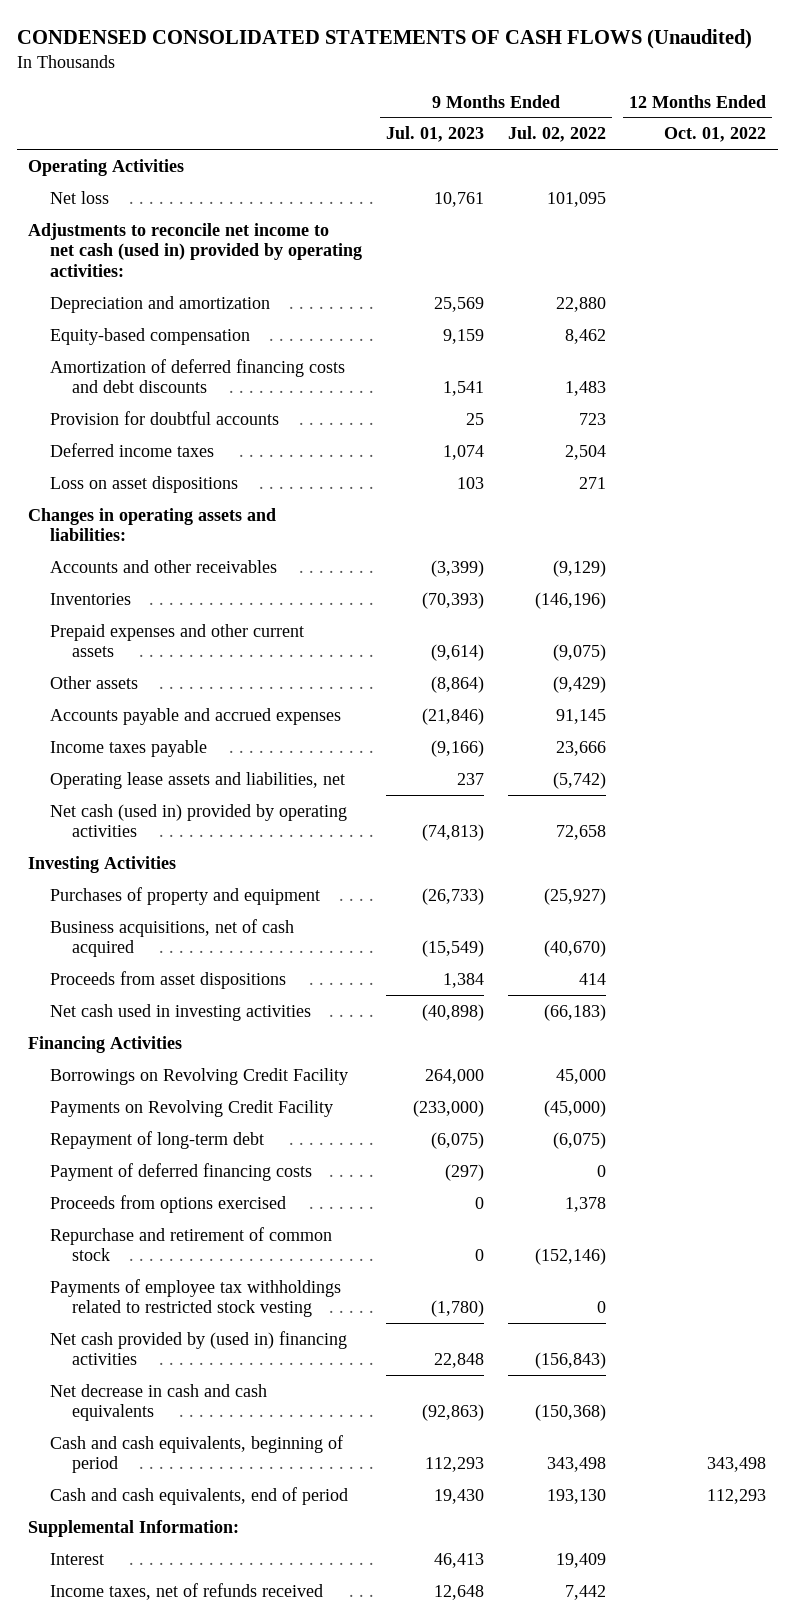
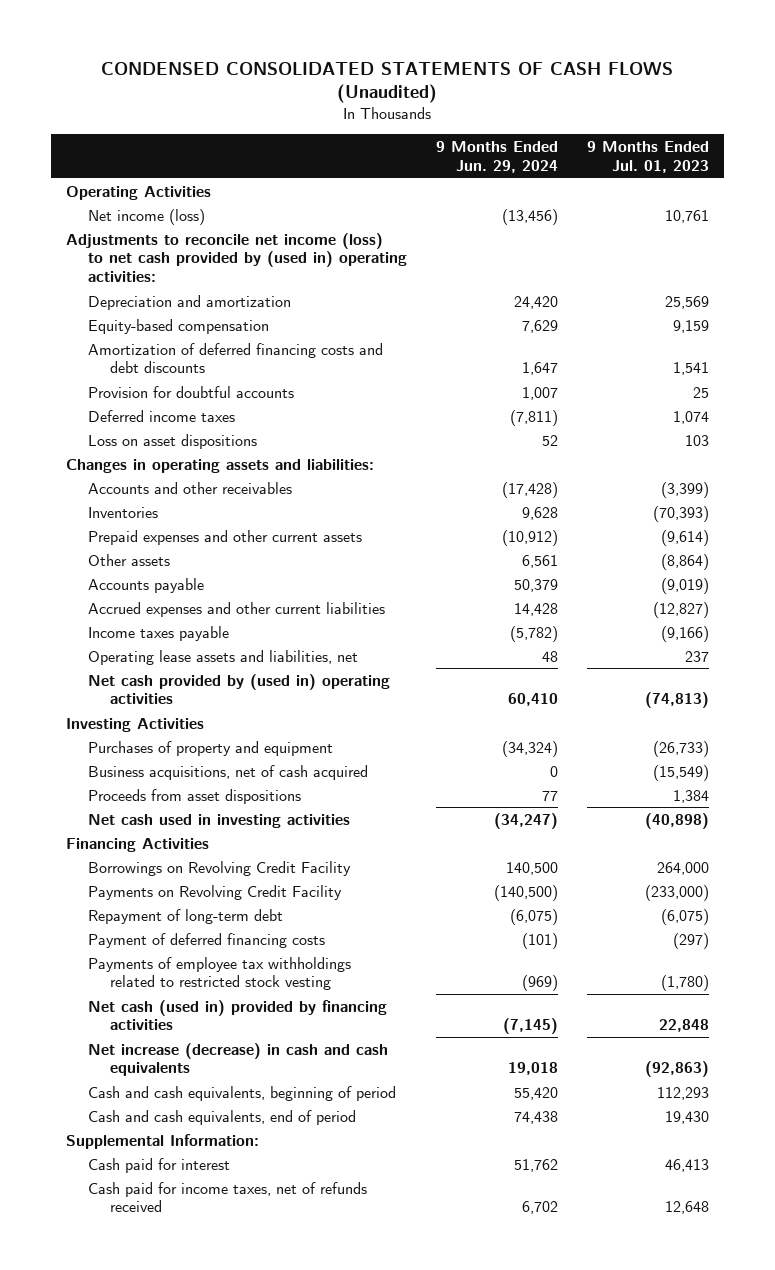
- | 9 Months Ended Jul. 01, 2023 | 9 Months Ended Jul. 02, 2022 | 12 Months Ended Oct. 01, 2022
+ | 9 Months Ended Jun. 29, 2024 | 9 Months Ended Jul. 01, 2023
- Net loss | 10,761 | 101,095 |
- Adjustments to reconcile net income to net cash (used in) provided by operating activities:
+ Net income (loss) | (13,456) | 10,761
+ Adjustments to reconcile net income (loss) to net cash provided by (used in) operating activities:
- Accounts payable and accrued expenses | (21,846) | 91,145 |
+ Accounts payable | 50,379 | (9,019)
+ Accrued expenses and other current liabilities | 14,428 | (12,827)
- Net cash (used in) provided by operating activities | (74,813) | 72,658 |
+ Net cash provided by (used in) operating activities | 60,410 | (74,813)
- Proceeds from options exercised | 0 | 1,378 |
- Repurchase and retirement of common stock | 0 | (152,146) |
- Net cash provided by (used in) financing activities | 22,848 | (156,843) |
- Net decrease in cash and cash equivalents | (92,863) | (150,368) |
+ Net cash (used in) provided by financing activities | (7,145) | 22,848
+ Net increase (decrease) in cash and cash equivalents | 19,018 | (92,863)
- Interest | 46,413 | 19,409 |
- Income taxes, net of refunds received | 12,648 | 7,442 |
+ Cash paid for interest | 51,762 | 46,413
+ Cash paid for income taxes, net of refunds received | 6,702 | 12,648

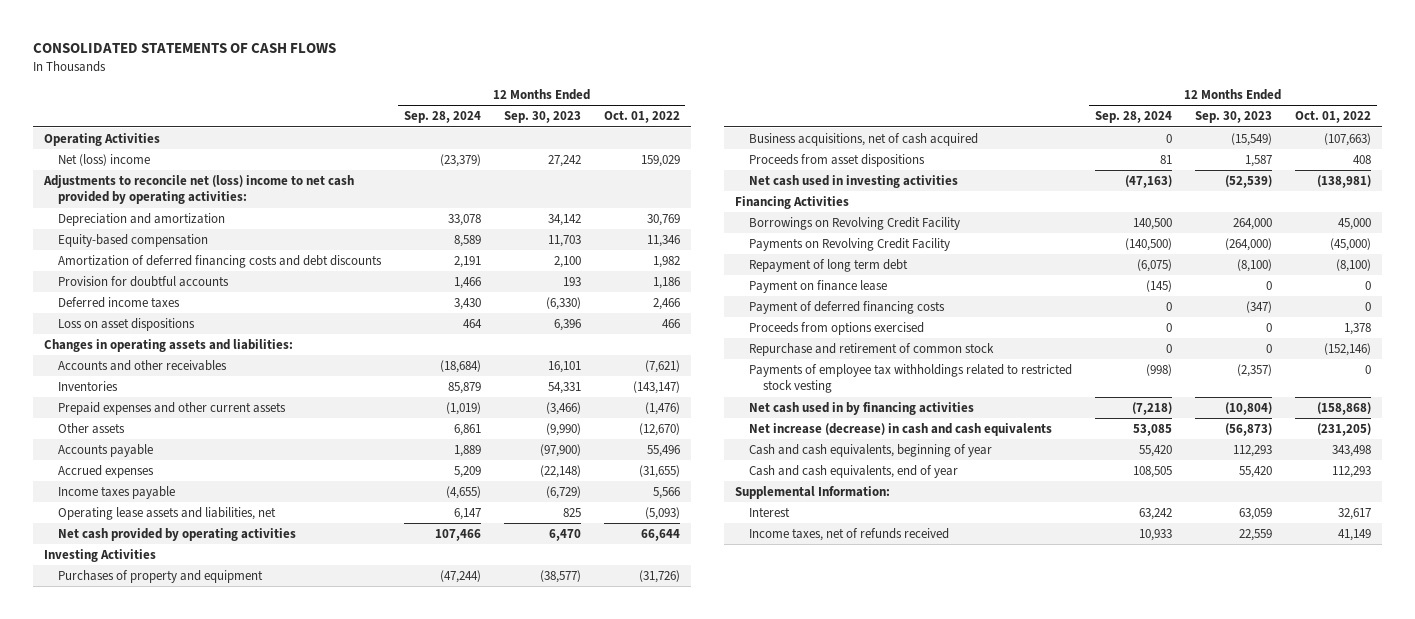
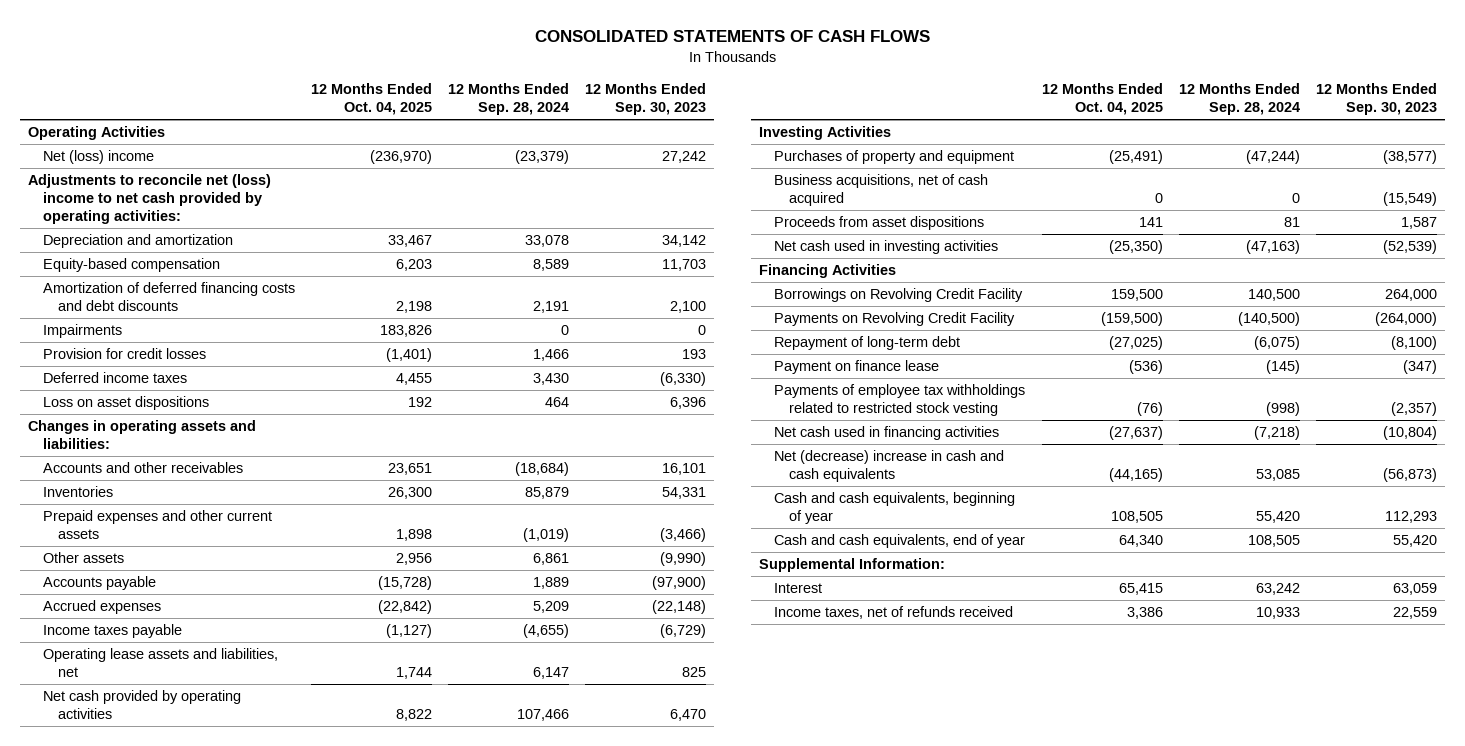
- | 12 Months Ended Sep. 28, 2024 | 12 Months Ended Sep. 30, 2023 | 12 Months Ended Oct. 01, 2022
+ | 12 Months Ended Oct. 04, 2025 | 12 Months Ended Sep. 28, 2024 | 12 Months Ended Sep. 30, 2023
- Provision for doubtful accounts | 1,466 | 193 | 1,186
+ Impairments | 183,826 | 0 | 0
+ Provision for credit losses | (1,401) | 1,466 | 193
- Repayment of long term debt | (6,075) | (8,100) | (8,100)
- Payment on finance lease | (145) | 0 | 0
- Payment of deferred financing costs | 0 | (347) | 0
- Proceeds from options exercised | 0 | 0 | 1,378
- Repurchase and retirement of common stock | 0 | 0 | (152,146)
+ Repayment of long-term debt | (27,025) | (6,075) | (8,100)
+ Payment on finance lease | (536) | (145) | (347)
- Net cash used in by financing activities | (7,218) | (10,804) | (158,868)
- Net increase (decrease) in cash and cash equivalents | 53,085 | (56,873) | (231,205)
+ Net cash used in financing activities | (27,637) | (7,218) | (10,804)
+ Net (decrease) increase in cash and cash equivalents | (44,165) | 53,085 | (56,873)

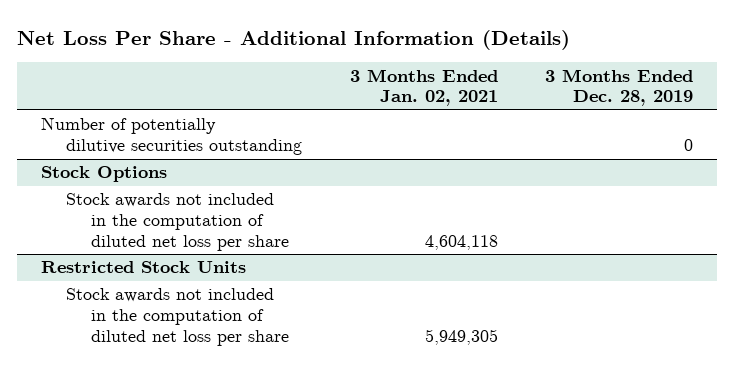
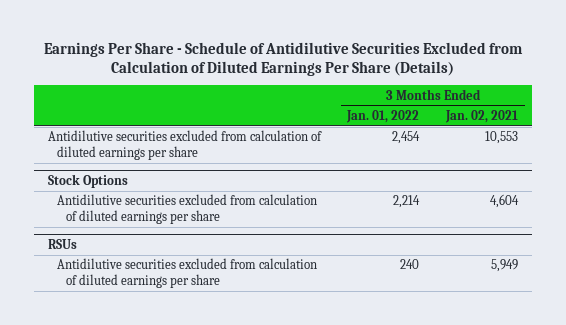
- Net Loss Per Share - Additional Information (Details)
+ Earnings Per Share - Schedule of Antidilutive Securities Excluded from Calculation of Diluted Earnings Per Share (Details)
- | 3 Months Ended Jan. 02, 2021 | 3 Months Ended Dec. 28, 2019
+ | 3 Months Ended Jan. 01, 2022 | 3 Months Ended Jan. 02, 2021
- Number of potentially dilutive securities outstanding | | 0
+ Antidilutive securities excluded from calculation of diluted earnings per share | 2,454 | 10,553
@ Stock Options
- Stock awards not included in the computation of diluted net loss per share | 4,604,118 |
- Restricted Stock Units
- Stock awards not included in the computation of diluted net loss per share | 5,949,305 |
@ Stock Options
+ Antidilutive securities excluded from calculation of diluted earnings per share | 2,214 | 4,604
+ RSUs
+ Antidilutive securities excluded from calculation of diluted earnings per share | 240 | 5,949

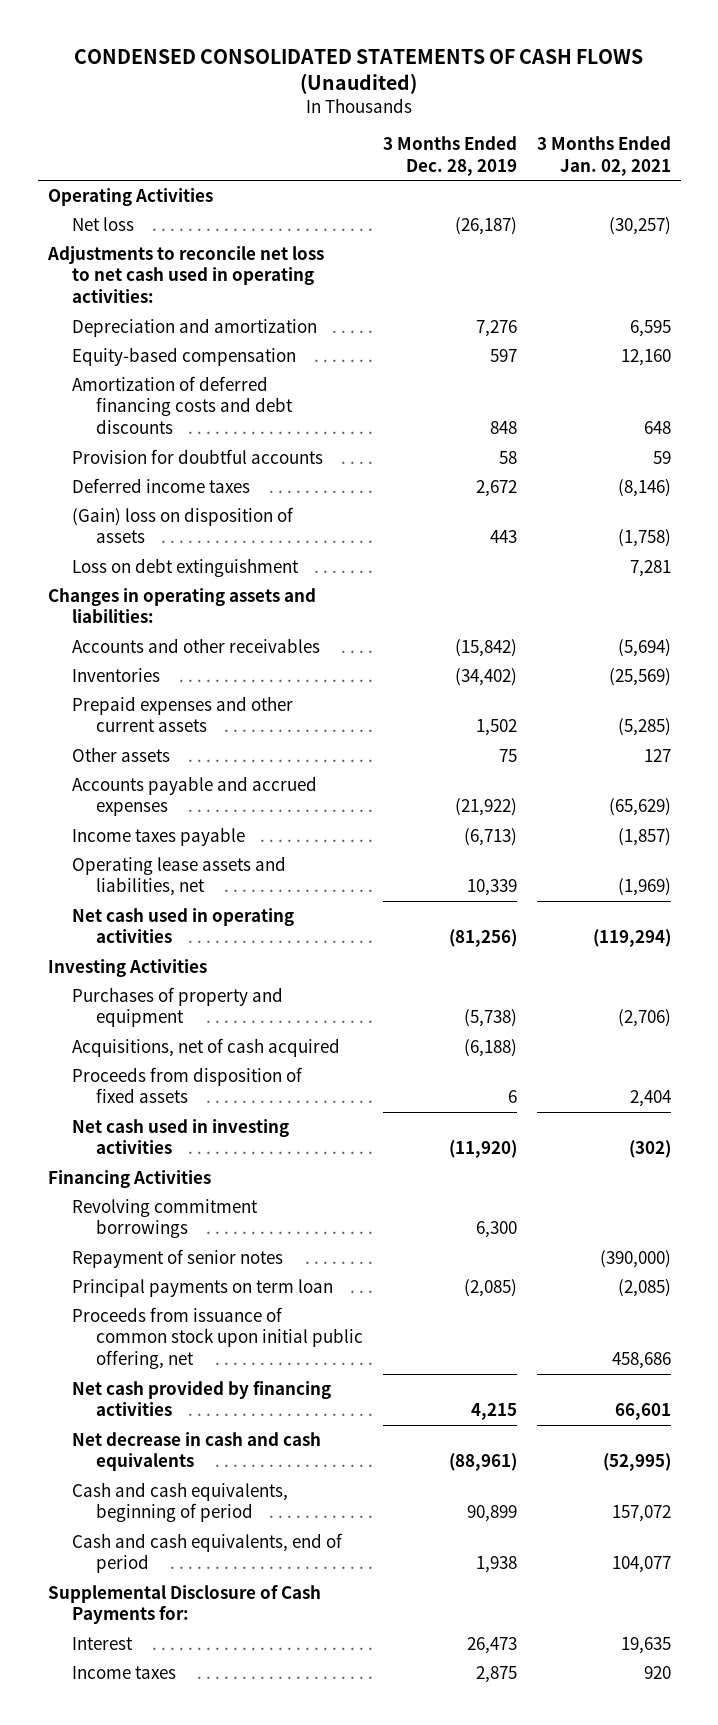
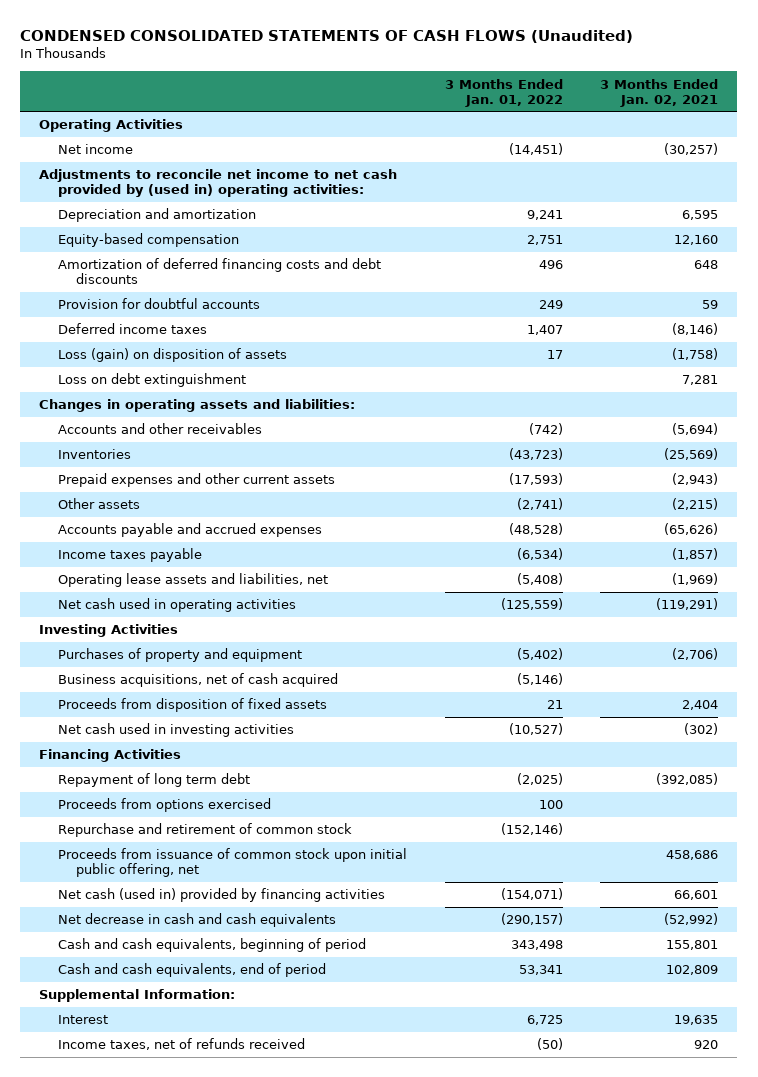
- | 3 Months Ended Dec. 28, 2019 | 3 Months Ended Jan. 02, 2021
+ | 3 Months Ended Jan. 01, 2022 | 3 Months Ended Jan. 02, 2021
- Net loss | (26,187) | (30,257)
- Adjustments to reconcile net loss to net cash used in operating activities:
+ Net income | (14,451) | (30,257)
+ Adjustments to reconcile net income to net cash provided by (used in) operating activities:
- (Gain) loss on disposition of assets | 443 | (1,758)
+ Loss (gain) on disposition of assets | 17 | (1,758)
- Prepaid expenses and other current assets | 1,502 | (5,285)
- Other assets | 75 | 127
- Accounts payable and accrued expenses | (21,922) | (65,629)
+ Prepaid expenses and other current assets | (17,593) | (2,943)
+ Other assets | (2,741) | (2,215)
+ Accounts payable and accrued expenses | (48,528) | (65,626)
- Net cash used in operating activities | (81,256) | (119,294)
+ Net cash used in operating activities | (125,559) | (119,291)
- Acquisitions, net of cash acquired | (6,188) |
+ Business acquisitions, net of cash acquired | (5,146) |
- Revolving commitment borrowings | 6,300 |
- Repayment of senior notes | | (390,000)
- Principal payments on term loan | (2,085) | (2,085)
+ Repayment of long term debt | (2,025) | (392,085)
+ Proceeds from options exercised | 100 |
+ Repurchase and retirement of common stock | (152,146) |
- Net cash provided by financing activities | 4,215 | 66,601
- Net decrease in cash and cash equivalents | (88,961) | (52,995)
- Cash and cash equivalents, beginning of period | 90,899 | 157,072
- Cash and cash equivalents, end of period | 1,938 | 104,077
- Supplemental Disclosure of Cash Payments for:
+ Net cash (used in) provided by financing activities | (154,071) | 66,601
+ Net decrease in cash and cash equivalents | (290,157) | (52,992)
+ Cash and cash equivalents, beginning of period | 343,498 | 155,801
+ Cash and cash equivalents, end of period | 53,341 | 102,809
+ Supplemental Information:
- Income taxes | 2,875 | 920
+ Income taxes, net of refunds received | (50) | 920

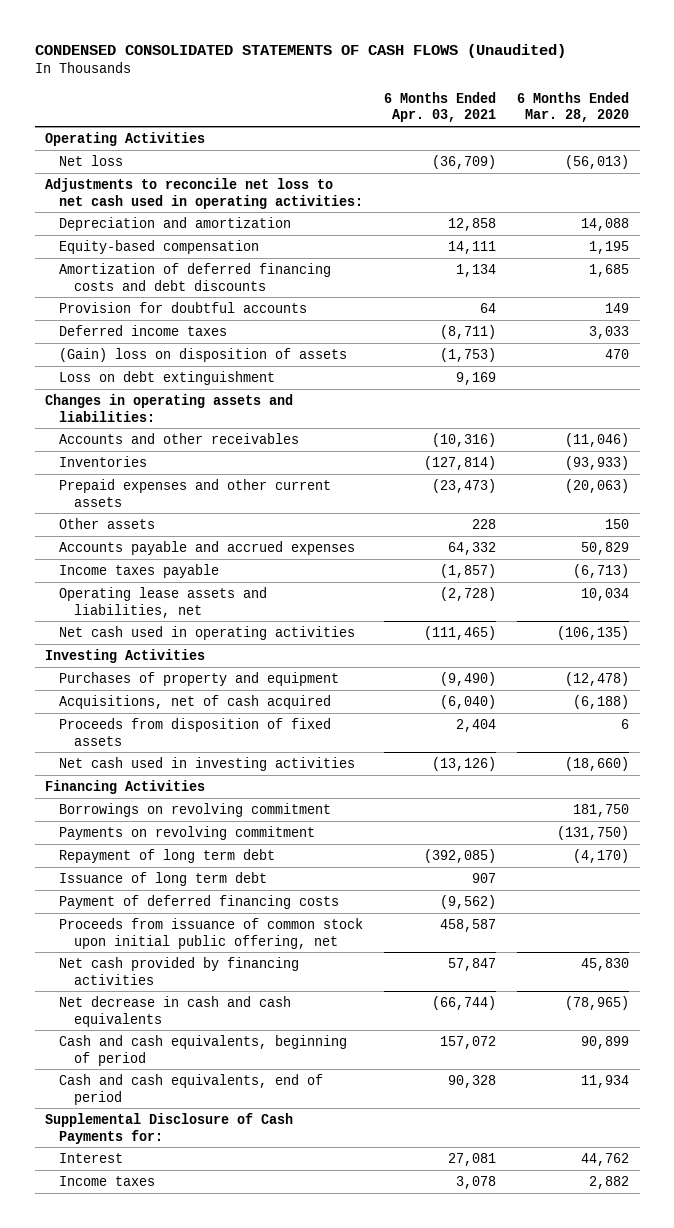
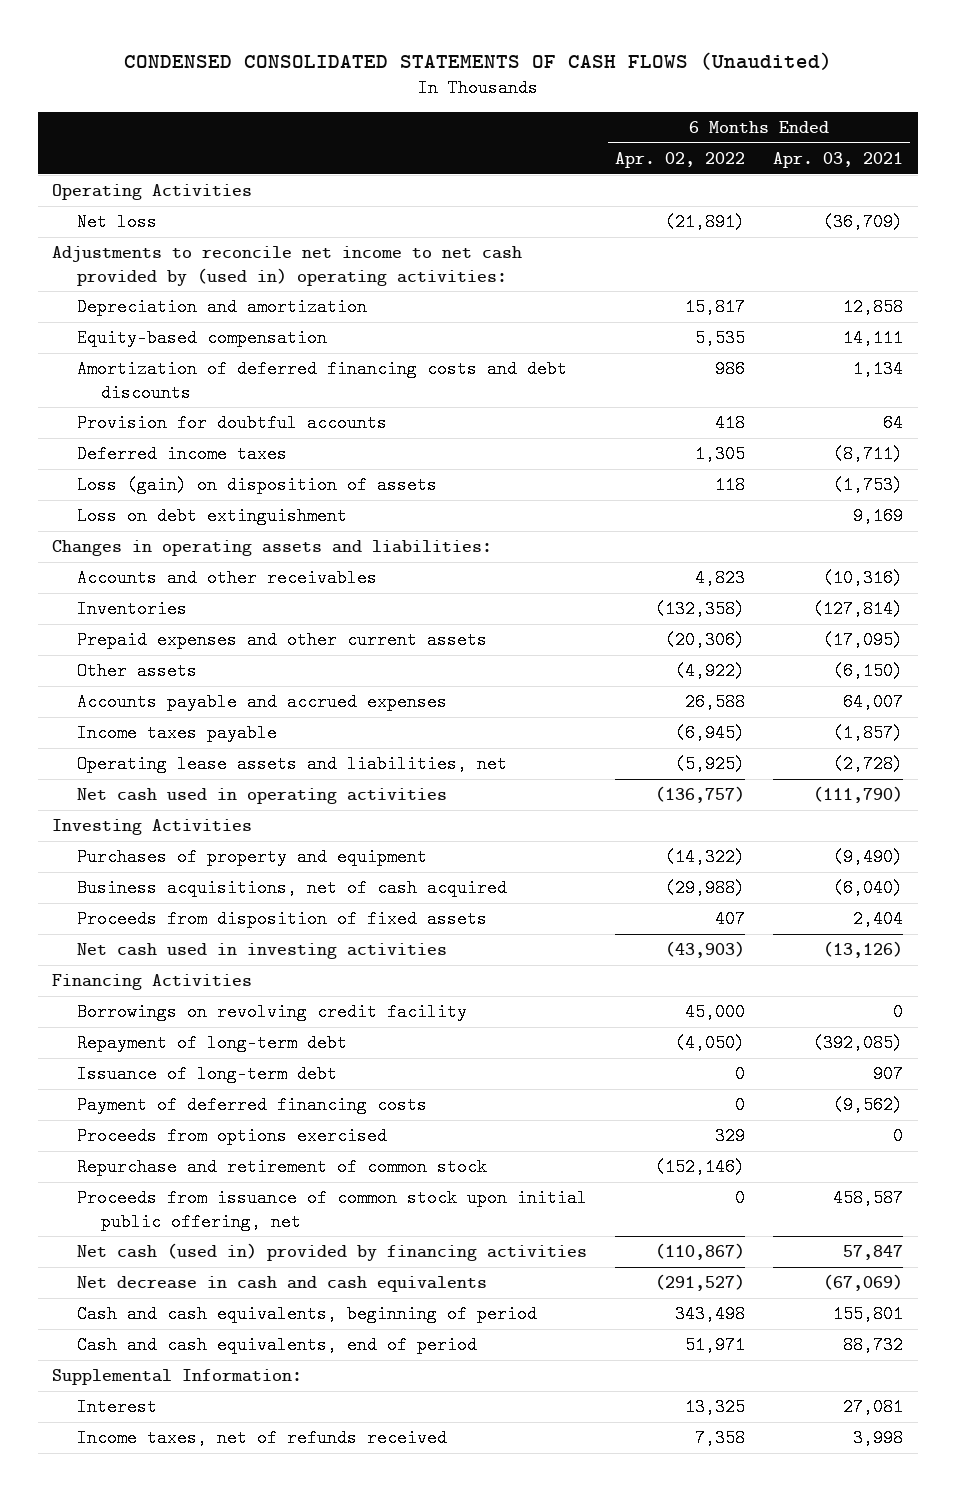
- | 6 Months Ended Apr. 03, 2021 | 6 Months Ended Mar. 28, 2020
+ | 6 Months Ended Apr. 02, 2022 | 6 Months Ended Apr. 03, 2021
- Adjustments to reconcile net loss to net cash used in operating activities:
+ Adjustments to reconcile net income to net cash provided by (used in) operating activities:
- (Gain) loss on disposition of assets | (1,753) | 470
+ Loss (gain) on disposition of assets | 118 | (1,753)
- Prepaid expenses and other current assets | (23,473) | (20,063)
- Other assets | 228 | 150
- Accounts payable and accrued expenses | 64,332 | 50,829
+ Prepaid expenses and other current assets | (20,306) | (17,095)
+ Other assets | (4,922) | (6,150)
+ Accounts payable and accrued expenses | 26,588 | 64,007
- Net cash used in operating activities | (111,465) | (106,135)
+ Net cash used in operating activities | (136,757) | (111,790)
- Acquisitions, net of cash acquired | (6,040) | (6,188)
+ Business acquisitions, net of cash acquired | (29,988) | (6,040)
- Borrowings on revolving commitment | | 181,750
- Payments on revolving commitment | | (131,750)
- Repayment of long term debt | (392,085) | (4,170)
- Issuance of long term debt | 907 |
+ Borrowings on revolving credit facility | 45,000 | 0
+ Repayment of long-term debt | (4,050) | (392,085)
+ Issuance of long-term debt | 0 | 907
+ Proceeds from options exercised | 329 | 0
+ Repurchase and retirement of common stock | (152,146) |
- Net cash provided by financing activities | 57,847 | 45,830
- Net decrease in cash and cash equivalents | (66,744) | (78,965)
- Cash and cash equivalents, beginning of period | 157,072 | 90,899
- Cash and cash equivalents, end of period | 90,328 | 11,934
- Supplemental Disclosure of Cash Payments for:
+ Net cash (used in) provided by financing activities | (110,867) | 57,847
+ Net decrease in cash and cash equivalents | (291,527) | (67,069)
+ Cash and cash equivalents, beginning of period | 343,498 | 155,801
+ Cash and cash equivalents, end of period | 51,971 | 88,732
+ Supplemental Information:
- Income taxes | 3,078 | 2,882
+ Income taxes, net of refunds received | 7,358 | 3,998

